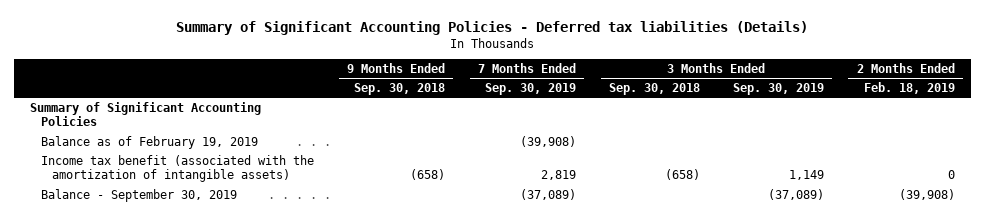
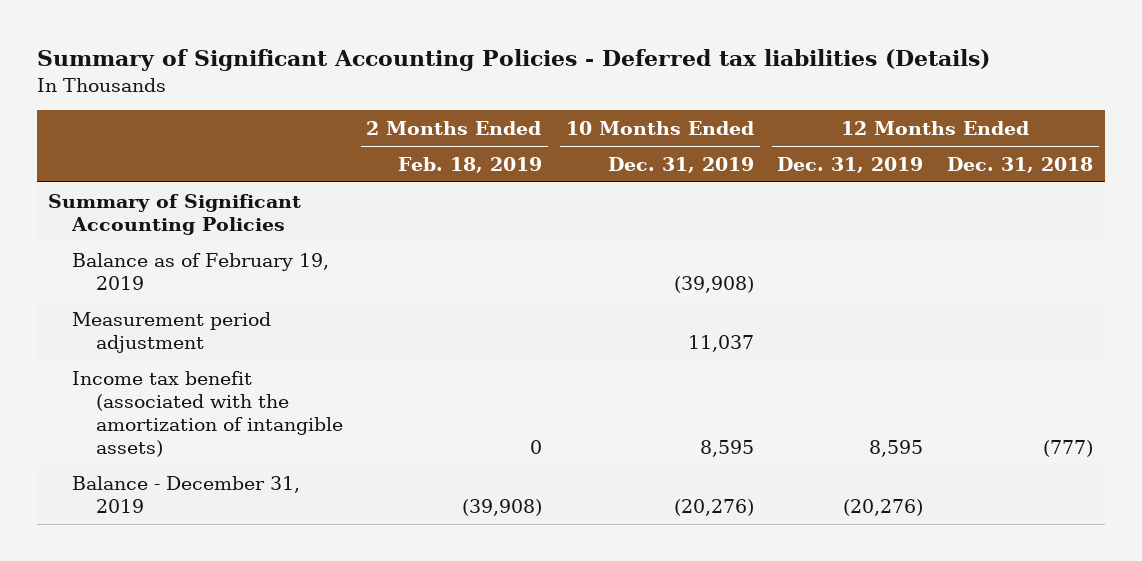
- | 9 Months Ended Sep. 30, 2018 | 7 Months Ended Sep. 30, 2019 | 3 Months Ended Sep. 30, 2018 | 3 Months Ended Sep. 30, 2019 | 2 Months Ended Feb. 18, 2019
+ | 2 Months Ended Feb. 18, 2019 | 10 Months Ended Dec. 31, 2019 | 12 Months Ended Dec. 31, 2019 | 12 Months Ended Dec. 31, 2018
+ Measurement period adjustment | | 11,037 | |
- Balance - September 30, 2019 | | (37,089) | | (37,089) | (39,908)
+ Balance - December 31, 2019 | (39,908) | (20,276) | (20,276) |

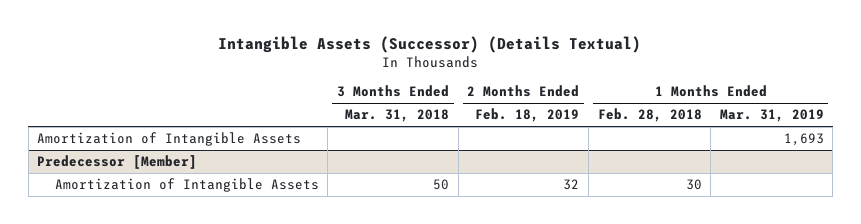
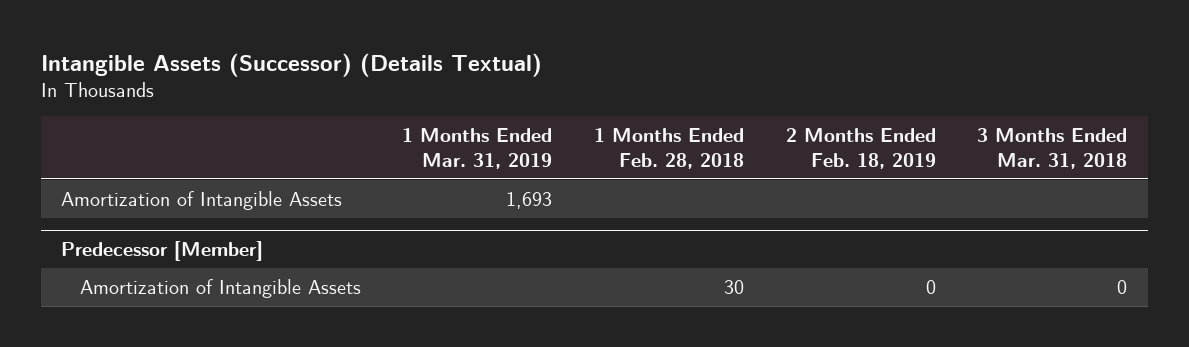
- | 3 Months Ended Mar. 31, 2018 | 2 Months Ended Feb. 18, 2019 | 1 Months Ended Feb. 28, 2018 | 1 Months Ended Mar. 31, 2019
+ | 1 Months Ended Mar. 31, 2019 | 1 Months Ended Feb. 28, 2018 | 2 Months Ended Feb. 18, 2019 | 3 Months Ended Mar. 31, 2018
@ Predecessor [Member]
- Amortization of Intangible Assets | 50 | 32 | 30 |
+ Amortization of Intangible Assets | | 30 | 0 | 0

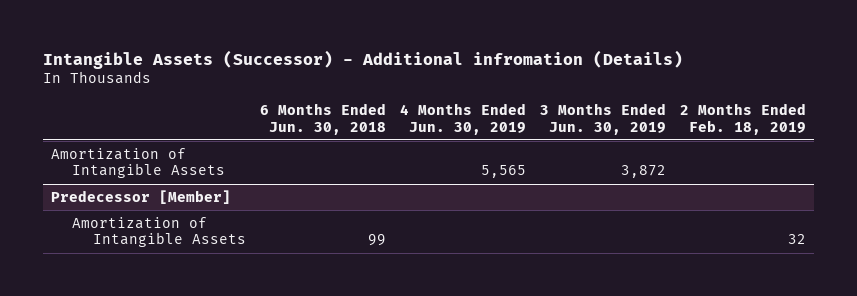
- Intangible Assets (Successor) (Details Textual)
+ Intangible Assets (Successor) - Additional infromation (Details)
- | 1 Months Ended Mar. 31, 2019 | 1 Months Ended Feb. 28, 2018 | 2 Months Ended Feb. 18, 2019 | 3 Months Ended Mar. 31, 2018
+ | 6 Months Ended Jun. 30, 2018 | 4 Months Ended Jun. 30, 2019 | 3 Months Ended Jun. 30, 2019 | 2 Months Ended Feb. 18, 2019
@ Predecessor [Member]
- Amortization of Intangible Assets | | 30 | 0 | 0
+ Amortization of Intangible Assets | 99 | | | 32

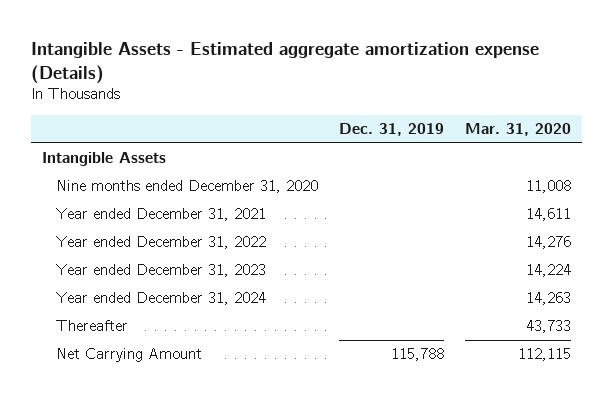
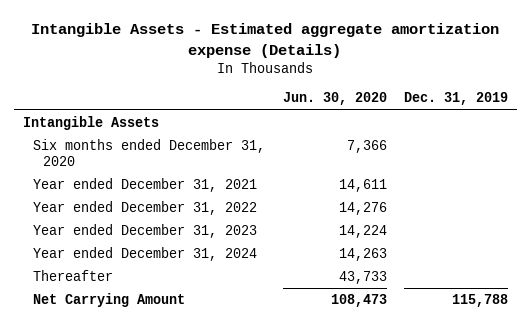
- | Dec. 31, 2019 | Mar. 31, 2020
+ | Jun. 30, 2020 | Dec. 31, 2019
- Nine months ended December 31, 2020 | | 11,008
+ Six months ended December 31, 2020 | 7,366 |

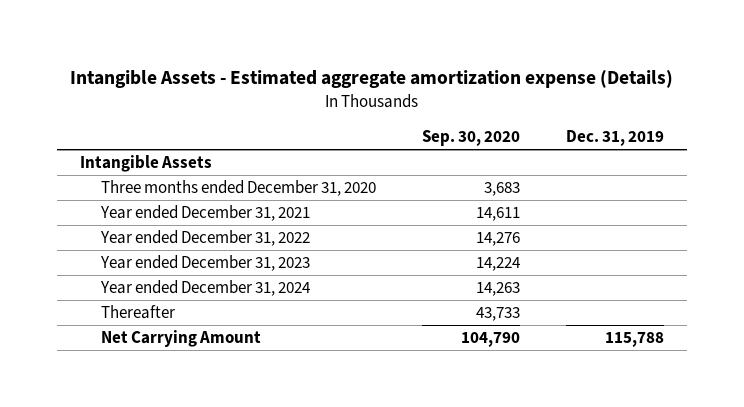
- | Jun. 30, 2020 | Dec. 31, 2019
+ | Sep. 30, 2020 | Dec. 31, 2019
- Six months ended December 31, 2020 | 7,366 |
+ Three months ended December 31, 2020 | 3,683 |

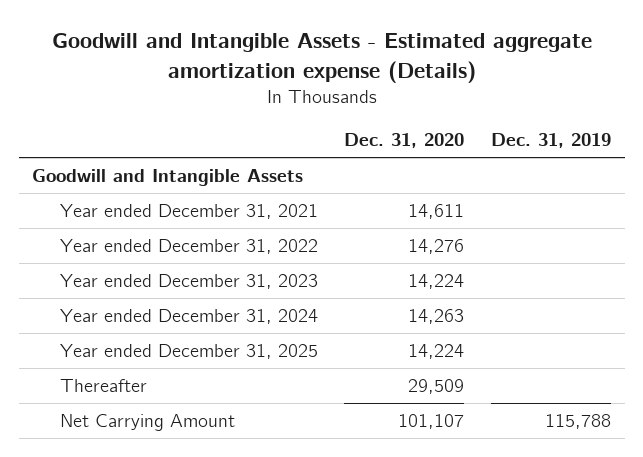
- Intangible Assets - Estimated aggregate amortization expense (Details)
+ Goodwill and Intangible Assets - Estimated aggregate amortization expense (Details)
- | Sep. 30, 2020 | Dec. 31, 2019
+ | Dec. 31, 2020 | Dec. 31, 2019
- Intangible Assets
- Three months ended December 31, 2020 | 3,683 |
+ Goodwill and Intangible Assets
+ Year ended December 31, 2025 | 14,224 |

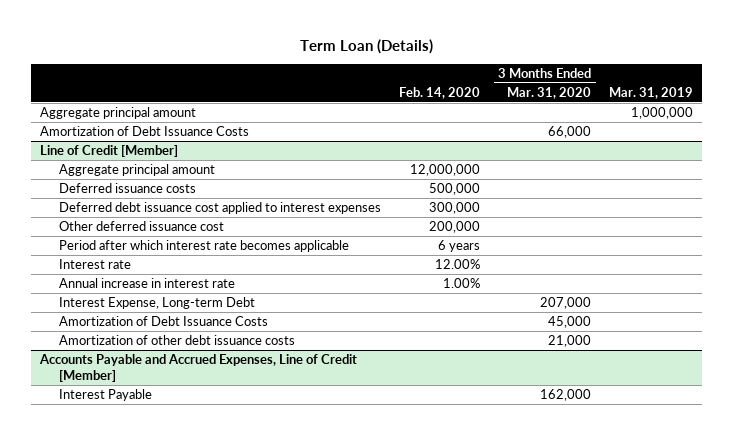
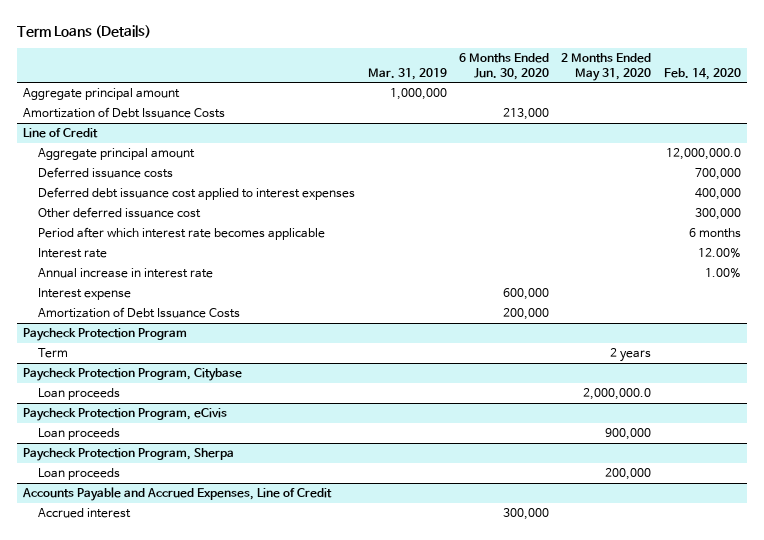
- Term Loan (Details)
+ Term Loans (Details)
- | Feb. 14, 2020 | 3 Months Ended Mar. 31, 2020 | Mar. 31, 2019
+ | Mar. 31, 2019 | 6 Months Ended Jun. 30, 2020 | 2 Months Ended May 31, 2020 | Feb. 14, 2020
- Line of Credit [Member]
- Aggregate principal amount | 12,000,000 | |
- Deferred issuance costs | 500,000 | |
- Deferred debt issuance cost applied to interest expenses | 300,000 | |
- Other deferred issuance cost | 200,000 | |
- Period after which interest rate becomes applicable | 6 years | |
+ Line of Credit
+ Aggregate principal amount | | | | 12,000,000.0
+ Deferred issuance costs | | | | 700,000
+ Deferred debt issuance cost applied to interest expenses | | | | 400,000
+ Other deferred issuance cost | | | | 300,000
+ Period after which interest rate becomes applicable | | | | 6 months
- Interest Expense, Long-term Debt | | 207,000 |
+ Interest expense | | 600,000 | |
- Amortization of other debt issuance costs | | 21,000 |
- Accounts Payable and Accrued Expenses, Line of Credit [Member]
- Interest Payable | | 162,000 |
+ Paycheck Protection Program
+ Term | | | 2 years |
+ Paycheck Protection Program, Citybase
+ Loan proceeds | | | 2,000,000.0 |
+ Paycheck Protection Program, eCivis
+ Loan proceeds | | | 900,000 |
+ Paycheck Protection Program, Sherpa
+ Loan proceeds | | | 200,000 |
+ Accounts Payable and Accrued Expenses, Line of Credit
+ Accrued interest | | 300,000 | |

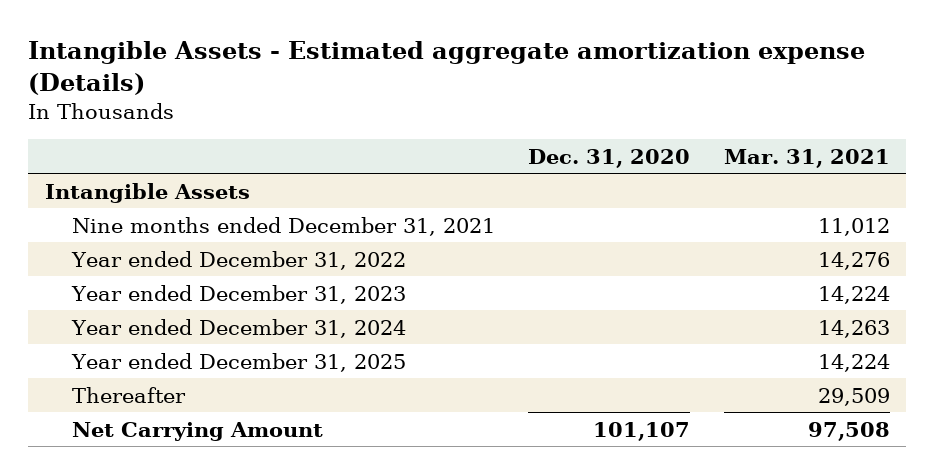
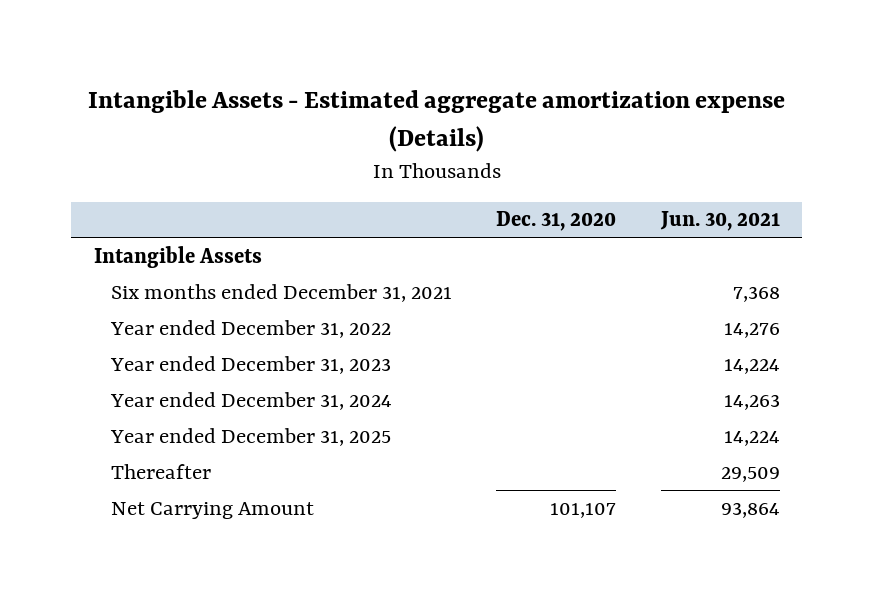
- | Dec. 31, 2020 | Mar. 31, 2021
+ | Dec. 31, 2020 | Jun. 30, 2021
- Nine months ended December 31, 2021 | | 11,012
+ Six months ended December 31, 2021 | | 7,368

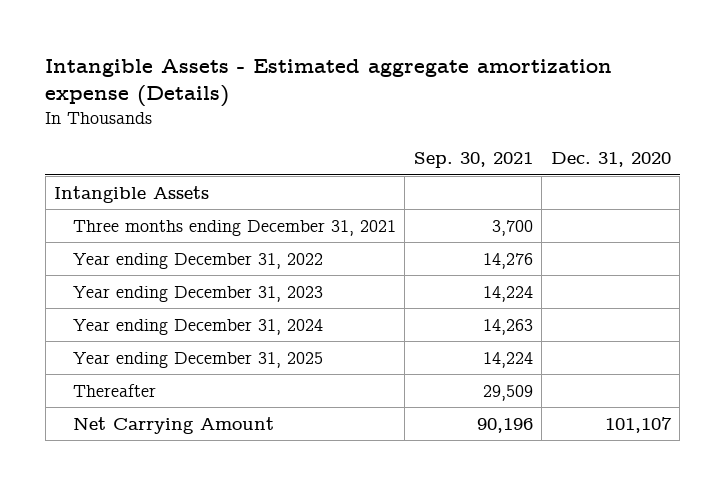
- | Dec. 31, 2020 | Jun. 30, 2021
+ | Sep. 30, 2021 | Dec. 31, 2020
- Six months ended December 31, 2021 | | 7,368
- Year ended December 31, 2022 | | 14,276
- Year ended December 31, 2023 | | 14,224
- Year ended December 31, 2024 | | 14,263
- Year ended December 31, 2025 | | 14,224
+ Three months ending December 31, 2021 | 3,700 |
+ Year ending December 31, 2022 | 14,276 |
+ Year ending December 31, 2023 | 14,224 |
+ Year ending December 31, 2024 | 14,263 |
+ Year ending December 31, 2025 | 14,224 |

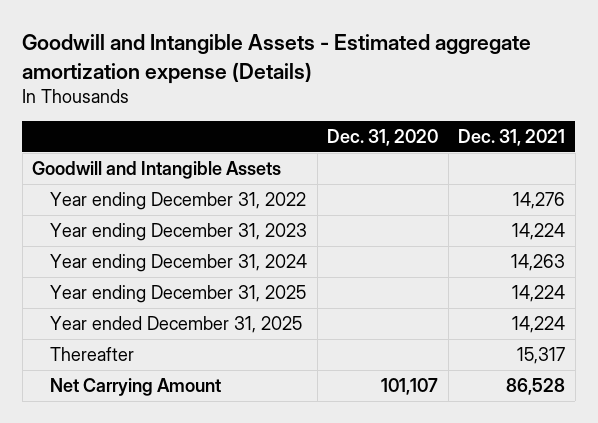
- Intangible Assets - Estimated aggregate amortization expense (Details)
+ Goodwill and Intangible Assets - Estimated aggregate amortization expense (Details)
- | Sep. 30, 2021 | Dec. 31, 2020
+ | Dec. 31, 2020 | Dec. 31, 2021
- Intangible Assets
- Three months ending December 31, 2021 | 3,700 |
+ Goodwill and Intangible Assets
+ Year ended December 31, 2025 | | 14,224

